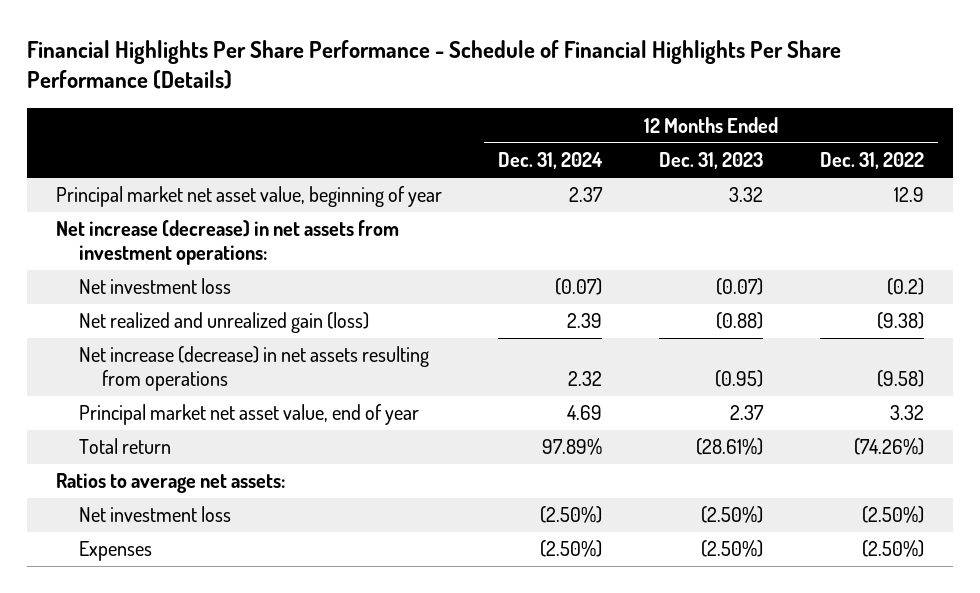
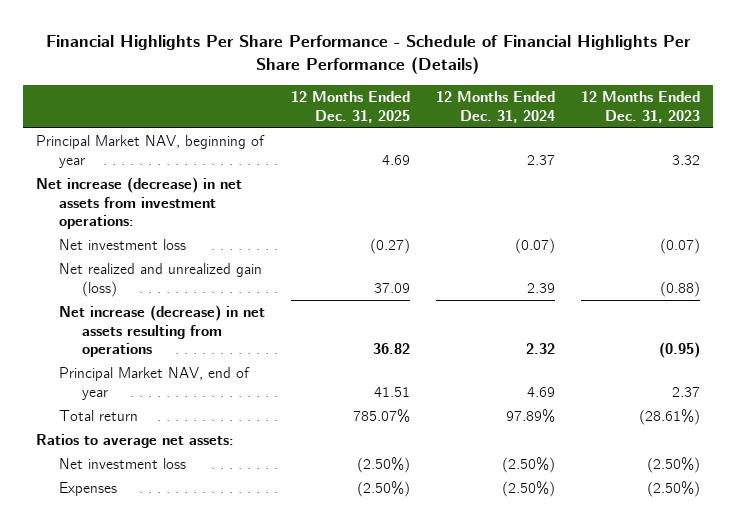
- | 12 Months Ended Dec. 31, 2024 | 12 Months Ended Dec. 31, 2023 | 12 Months Ended Dec. 31, 2022
+ | 12 Months Ended Dec. 31, 2025 | 12 Months Ended Dec. 31, 2024 | 12 Months Ended Dec. 31, 2023
- Principal market net asset value, beginning of year | 2.37 | 3.32 | 12.9
+ Principal Market NAV, beginning of year | 4.69 | 2.37 | 3.32
- Principal market net asset value, end of year | 4.69 | 2.37 | 3.32
+ Principal Market NAV, end of year | 41.51 | 4.69 | 2.37

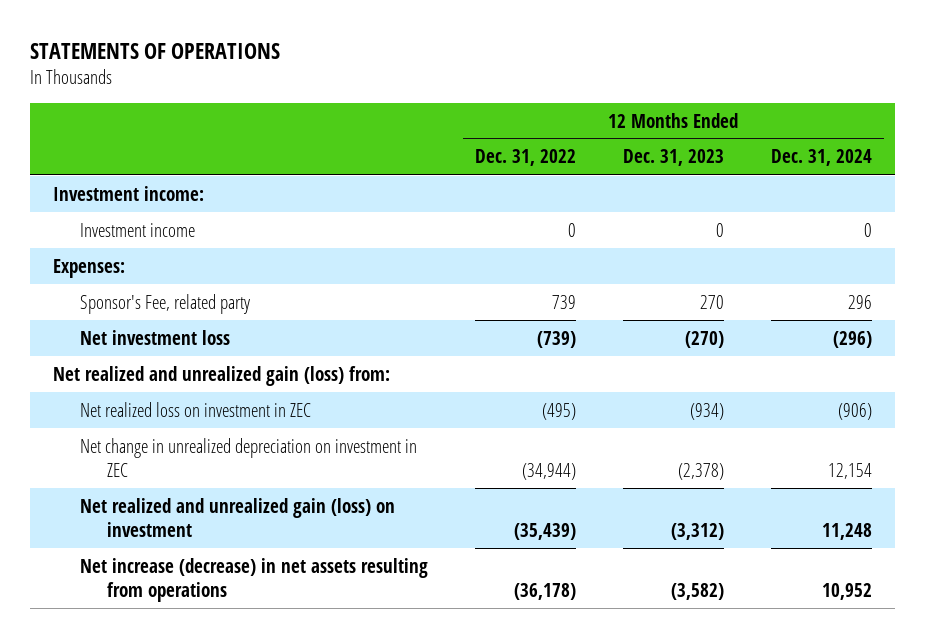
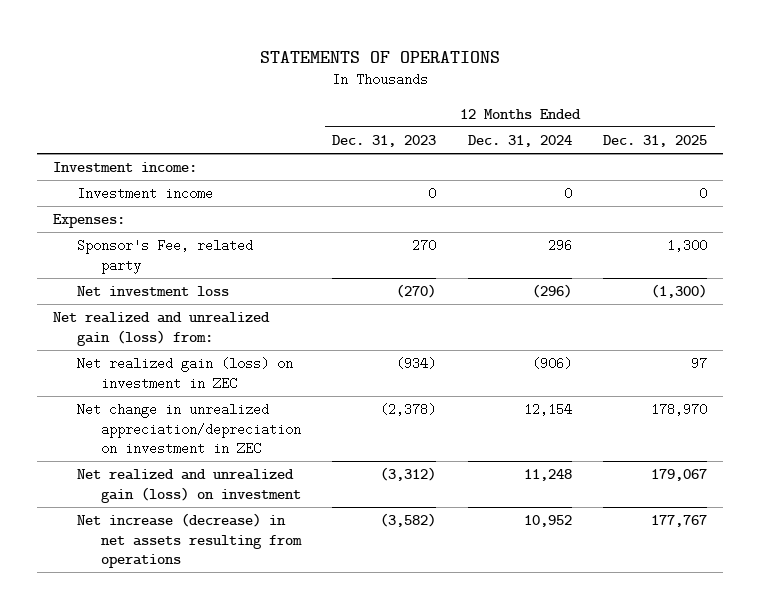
- | 12 Months Ended Dec. 31, 2022 | 12 Months Ended Dec. 31, 2023 | 12 Months Ended Dec. 31, 2024
+ | 12 Months Ended Dec. 31, 2023 | 12 Months Ended Dec. 31, 2024 | 12 Months Ended Dec. 31, 2025
- Net realized loss on investment in ZEC | (495) | (934) | (906)
- Net change in unrealized depreciation on investment in ZEC | (34,944) | (2,378) | 12,154
+ Net realized gain (loss) on investment in ZEC | (934) | (906) | 97
+ Net change in unrealized appreciation/depreciation on investment in ZEC | (2,378) | 12,154 | 178,970

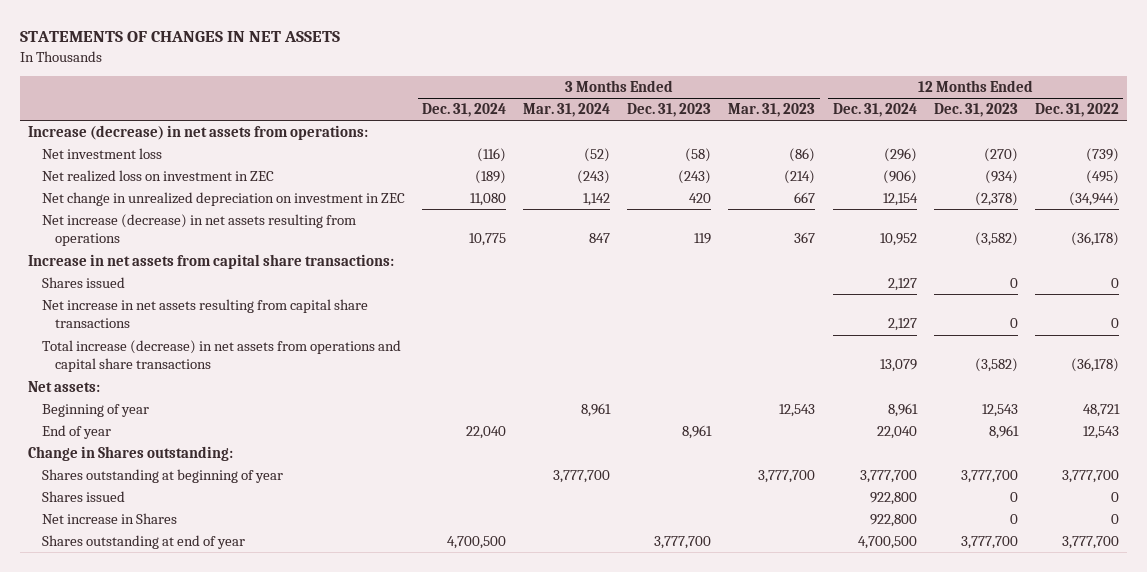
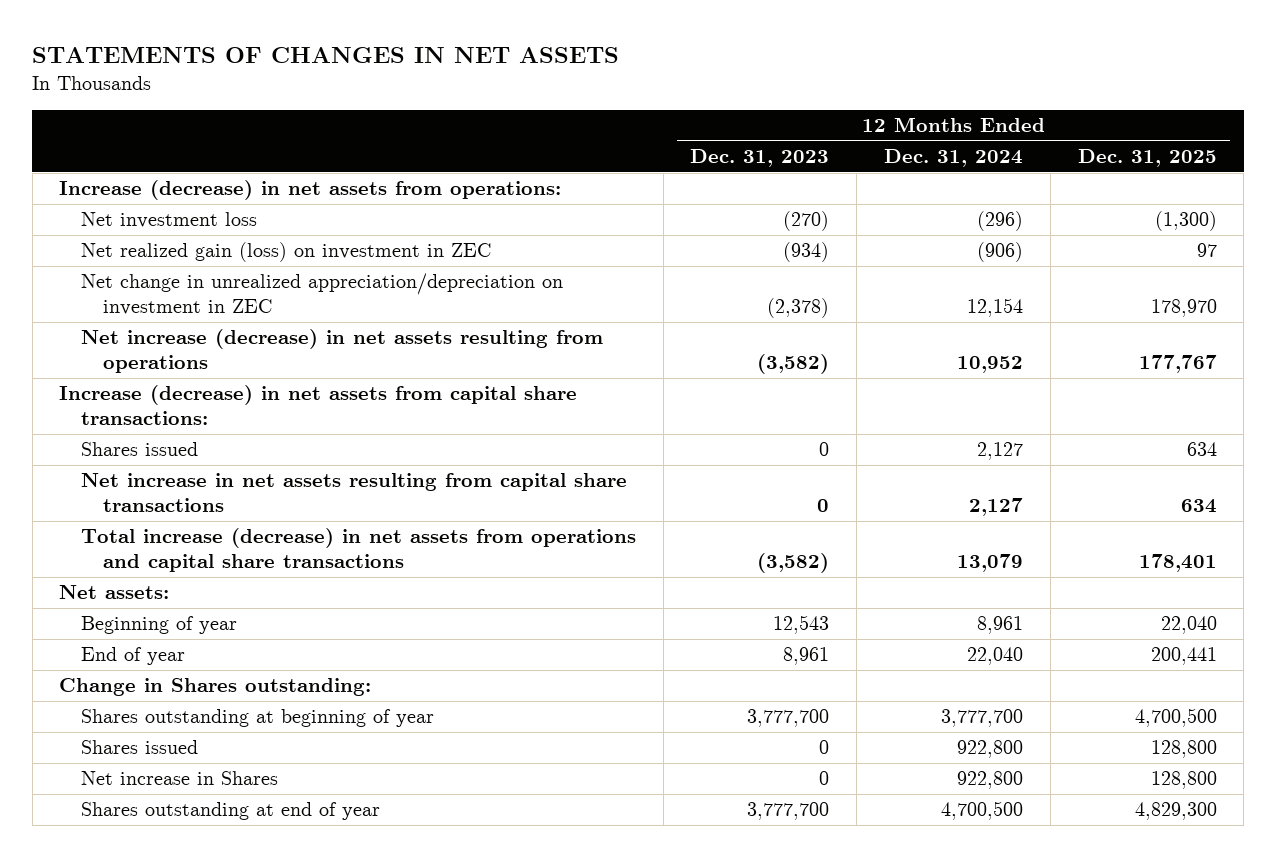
- | 3 Months Ended Dec. 31, 2024 | 3 Months Ended Mar. 31, 2024 | 3 Months Ended Dec. 31, 2023 | 3 Months Ended Mar. 31, 2023 | 12 Months Ended Dec. 31, 2024 | 12 Months Ended Dec. 31, 2023 | 12 Months Ended Dec. 31, 2022
+ | 12 Months Ended Dec. 31, 2023 | 12 Months Ended Dec. 31, 2024 | 12 Months Ended Dec. 31, 2025
- Net realized loss on investment in ZEC | (189) | (243) | (243) | (214) | (906) | (934) | (495)
- Net change in unrealized depreciation on investment in ZEC | 11,080 | 1,142 | 420 | 667 | 12,154 | (2,378) | (34,944)
+ Net realized gain (loss) on investment in ZEC | (934) | (906) | 97
+ Net change in unrealized appreciation/depreciation on investment in ZEC | (2,378) | 12,154 | 178,970
- Increase in net assets from capital share transactions:
+ Increase (decrease) in net assets from capital share transactions:

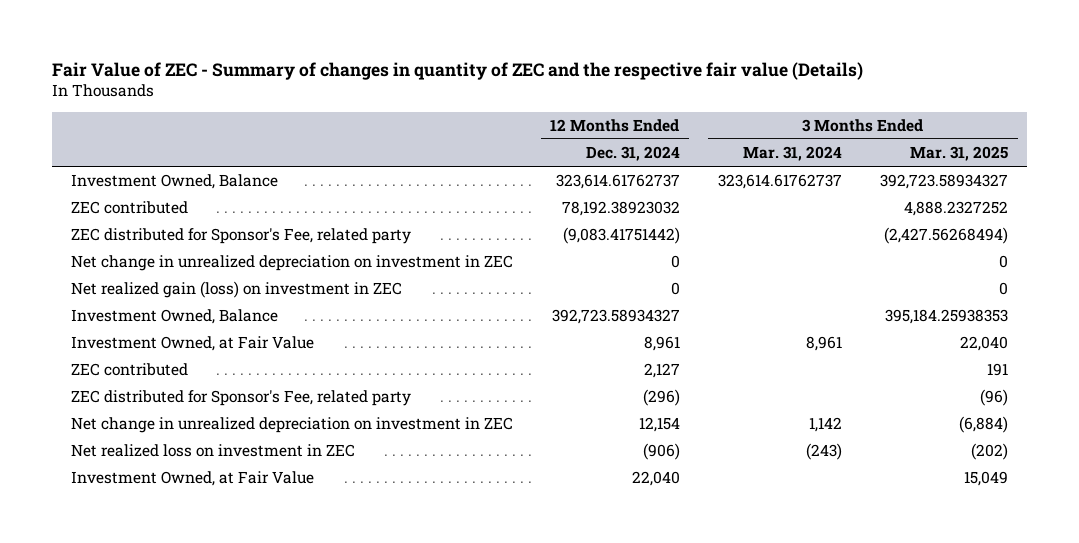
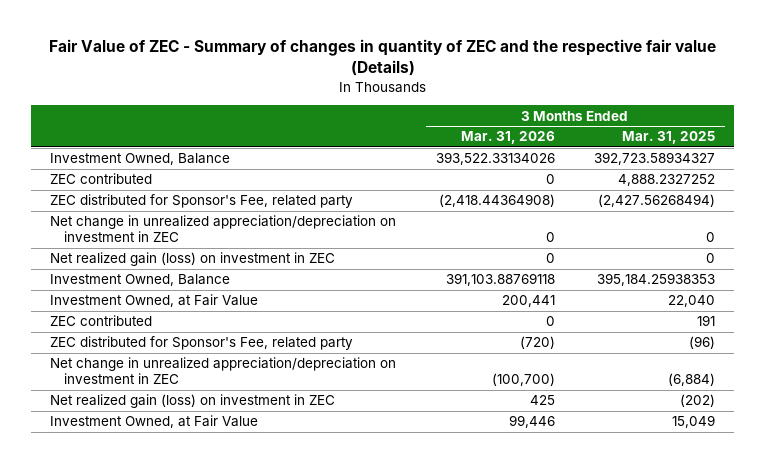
- | 12 Months Ended Dec. 31, 2024 | 3 Months Ended Mar. 31, 2024 | 3 Months Ended Mar. 31, 2025
+ | 3 Months Ended Mar. 31, 2026 | 3 Months Ended Mar. 31, 2025
- Net change in unrealized depreciation on investment in ZEC | 0 | | 0
+ Net change in unrealized appreciation/depreciation on investment in ZEC | 0 | 0
- Net change in unrealized depreciation on investment in ZEC | 12,154 | 1,142 | (6,884)
- Net realized loss on investment in ZEC | (906) | (243) | (202)
+ Net change in unrealized appreciation/depreciation on investment in ZEC | (100,700) | (6,884)
+ Net realized gain (loss) on investment in ZEC | 425 | (202)

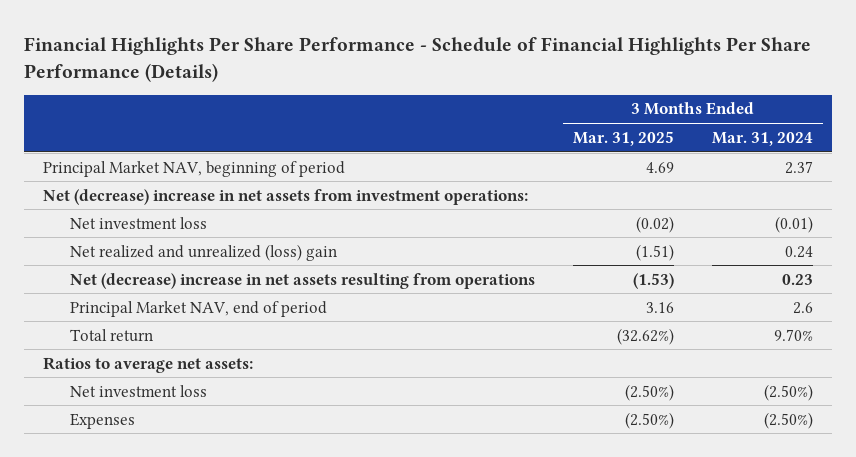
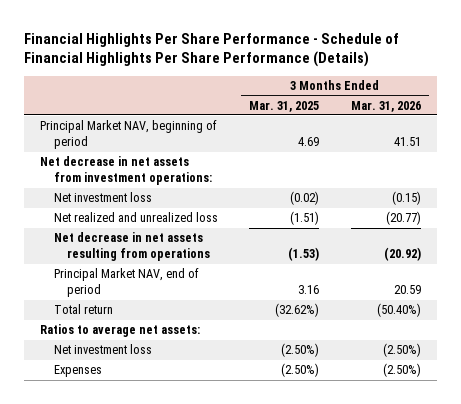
- | 3 Months Ended Mar. 31, 2025 | 3 Months Ended Mar. 31, 2024
+ | 3 Months Ended Mar. 31, 2025 | 3 Months Ended Mar. 31, 2026
- Net (decrease) increase in net assets from investment operations:
+ Net decrease in net assets from investment operations:
- Net realized and unrealized (loss) gain | (1.51) | 0.24
- Net (decrease) increase in net assets resulting from operations | (1.53) | 0.23
+ Net realized and unrealized loss | (1.51) | (20.77)
+ Net decrease in net assets resulting from operations | (1.53) | (20.92)

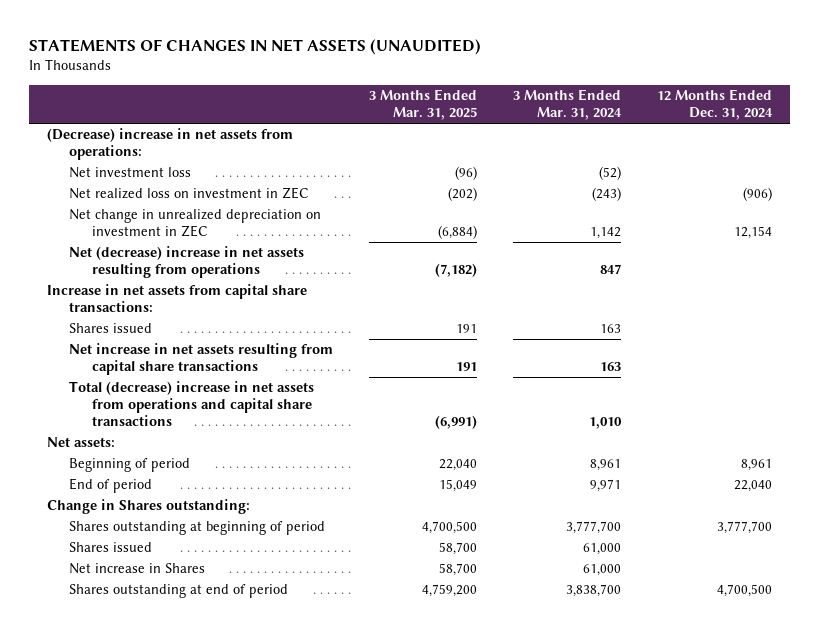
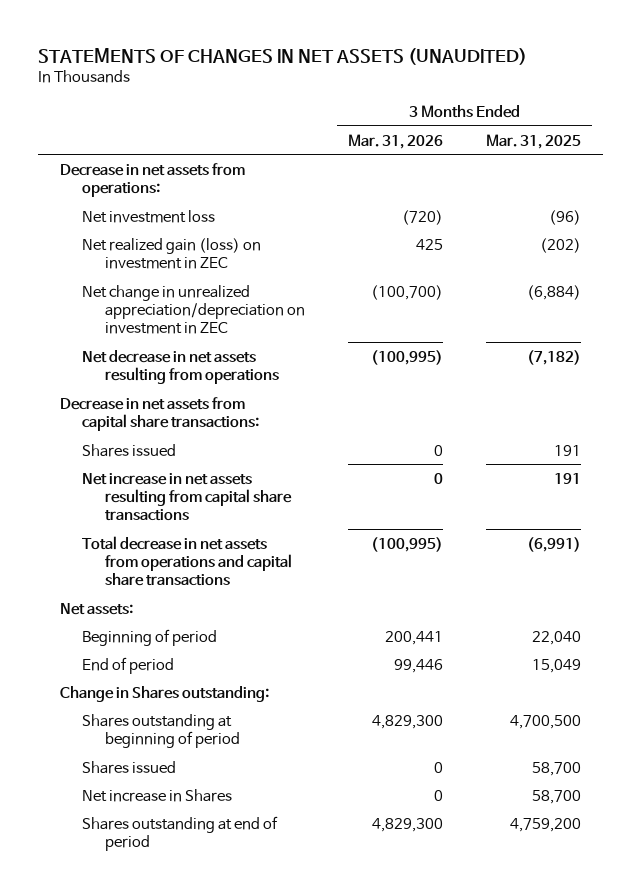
- | 3 Months Ended Mar. 31, 2025 | 3 Months Ended Mar. 31, 2024 | 12 Months Ended Dec. 31, 2024
+ | 3 Months Ended Mar. 31, 2026 | 3 Months Ended Mar. 31, 2025
- (Decrease) increase in net assets from operations:
+ Decrease in net assets from operations:
- Net realized loss on investment in ZEC | (202) | (243) | (906)
- Net change in unrealized depreciation on investment in ZEC | (6,884) | 1,142 | 12,154
- Net (decrease) increase in net assets resulting from operations | (7,182) | 847 |
- Increase in net assets from capital share transactions:
+ Net realized gain (loss) on investment in ZEC | 425 | (202)
+ Net change in unrealized appreciation/depreciation on investment in ZEC | (100,700) | (6,884)
+ Net decrease in net assets resulting from operations | (100,995) | (7,182)
+ Decrease in net assets from capital share transactions:
- Total (decrease) increase in net assets from operations and capital share transactions | (6,991) | 1,010 |
+ Total decrease in net assets from operations and capital share transactions | (100,995) | (6,991)

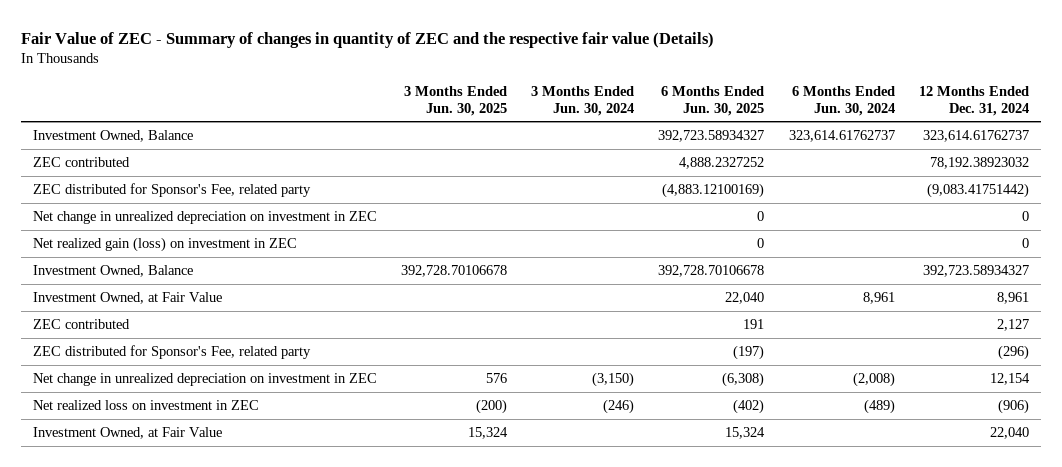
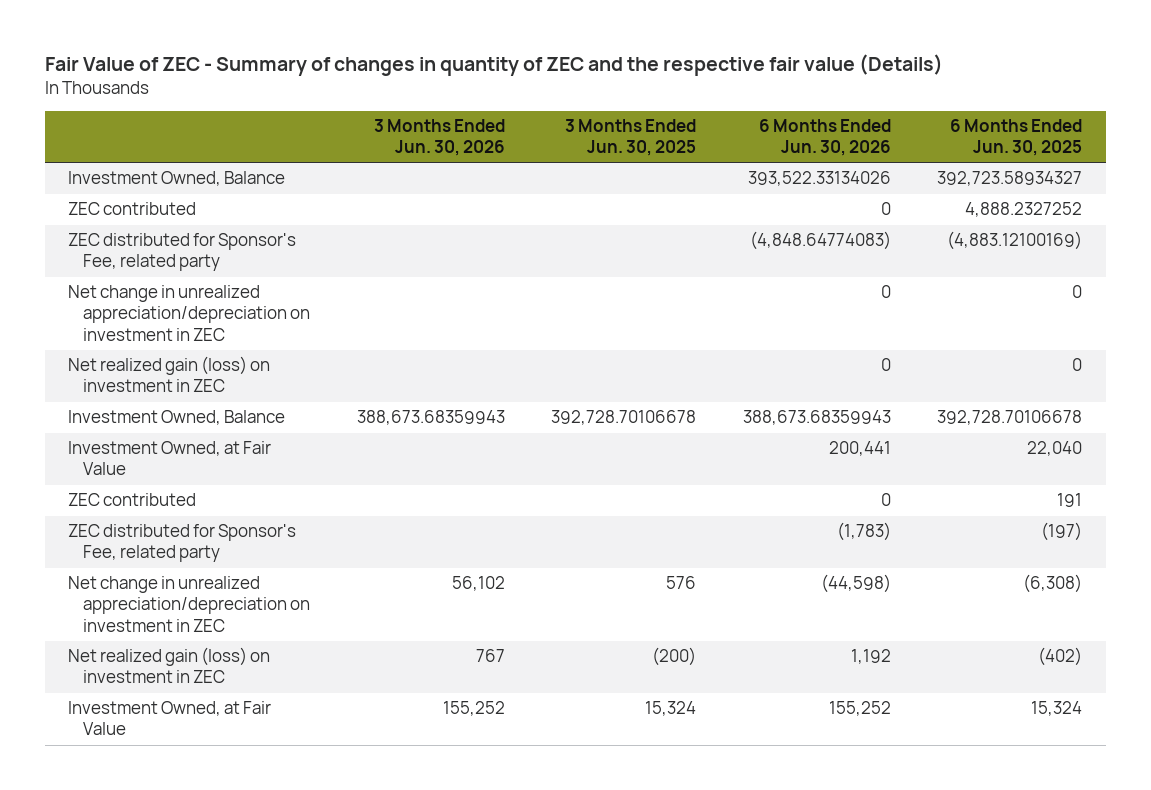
- | 3 Months Ended Jun. 30, 2025 | 3 Months Ended Jun. 30, 2024 | 6 Months Ended Jun. 30, 2025 | 6 Months Ended Jun. 30, 2024 | 12 Months Ended Dec. 31, 2024
+ | 3 Months Ended Jun. 30, 2026 | 3 Months Ended Jun. 30, 2025 | 6 Months Ended Jun. 30, 2026 | 6 Months Ended Jun. 30, 2025
- Net change in unrealized depreciation on investment in ZEC | | | 0 | | 0
+ Net change in unrealized appreciation/depreciation on investment in ZEC | | | 0 | 0
- Net change in unrealized depreciation on investment in ZEC | 576 | (3,150) | (6,308) | (2,008) | 12,154
- Net realized loss on investment in ZEC | (200) | (246) | (402) | (489) | (906)
+ Net change in unrealized appreciation/depreciation on investment in ZEC | 56,102 | 576 | (44,598) | (6,308)
+ Net realized gain (loss) on investment in ZEC | 767 | (200) | 1,192 | (402)

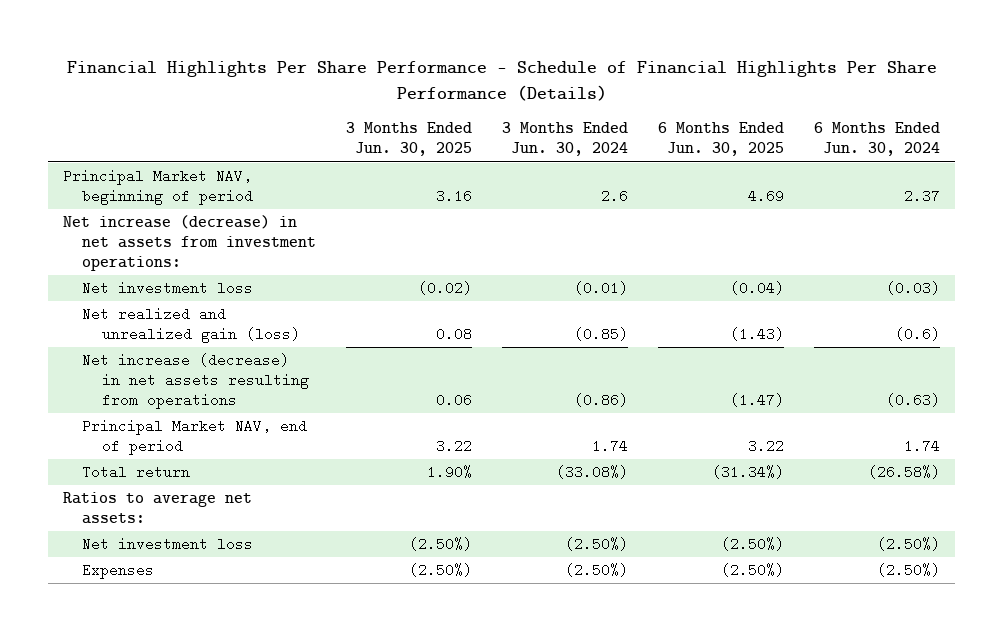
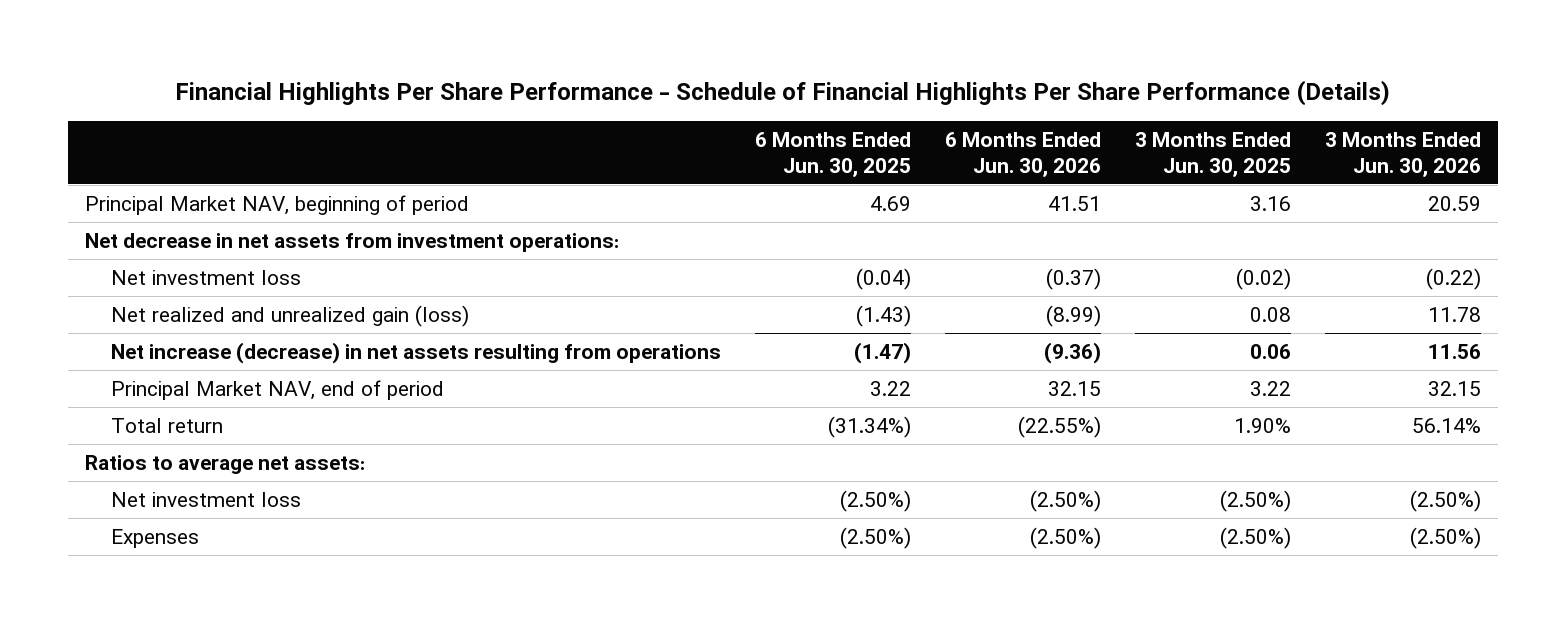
- | 3 Months Ended Jun. 30, 2025 | 3 Months Ended Jun. 30, 2024 | 6 Months Ended Jun. 30, 2025 | 6 Months Ended Jun. 30, 2024
+ | 6 Months Ended Jun. 30, 2025 | 6 Months Ended Jun. 30, 2026 | 3 Months Ended Jun. 30, 2025 | 3 Months Ended Jun. 30, 2026
- Net increase (decrease) in net assets from investment operations:
+ Net decrease in net assets from investment operations:

